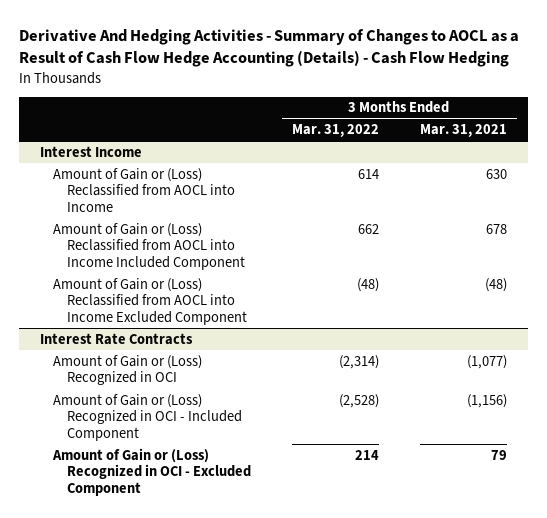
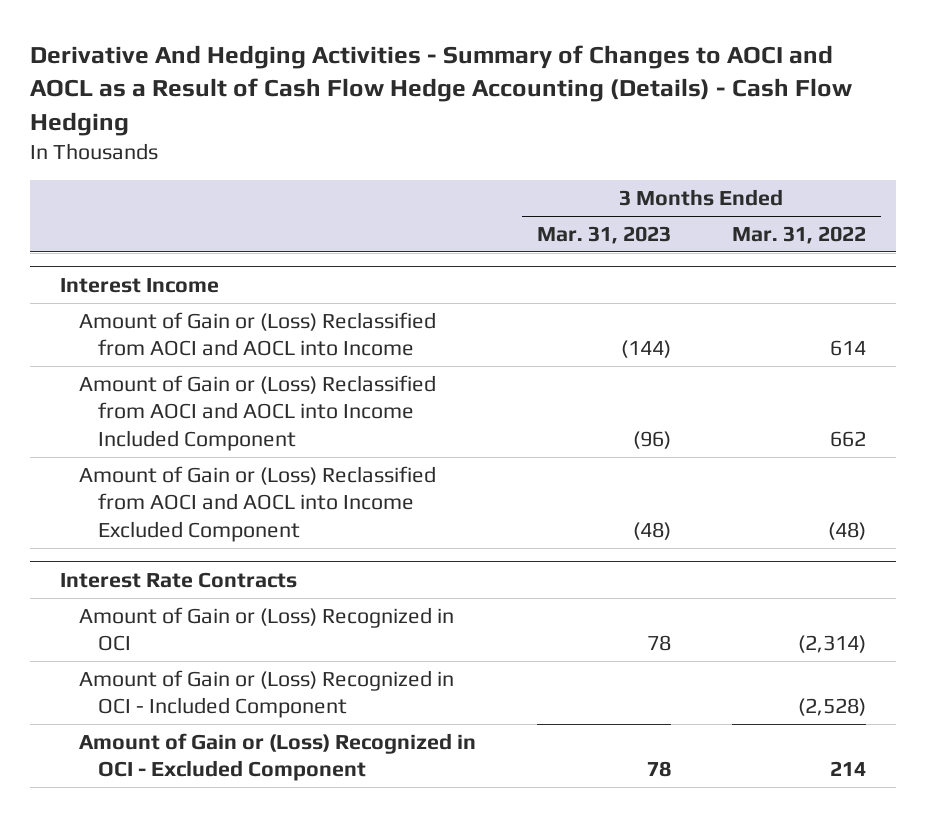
- Derivative And Hedging Activities - Summary of Changes to AOCL as a Result of Cash Flow Hedge Accounting (Details) - Cash Flow Hedging
+ Derivative And Hedging Activities - Summary of Changes to AOCI and AOCL as a Result of Cash Flow Hedge Accounting (Details) - Cash Flow Hedging
- | 3 Months Ended Mar. 31, 2022 | 3 Months Ended Mar. 31, 2021
+ | 3 Months Ended Mar. 31, 2023 | 3 Months Ended Mar. 31, 2022
@ Interest Income
- Amount of Gain or (Loss) Reclassified from AOCL into Income | 614 | 630
- Amount of Gain or (Loss) Reclassified from AOCL into Income Included Component | 662 | 678
- Amount of Gain or (Loss) Reclassified from AOCL into Income Excluded Component | (48) | (48)
+ Amount of Gain or (Loss) Reclassified from AOCI and AOCL into Income | (144) | 614
+ Amount of Gain or (Loss) Reclassified from AOCI and AOCL into Income Included Component | (96) | 662
+ Amount of Gain or (Loss) Reclassified from AOCI and AOCL into Income Excluded Component | (48) | (48)

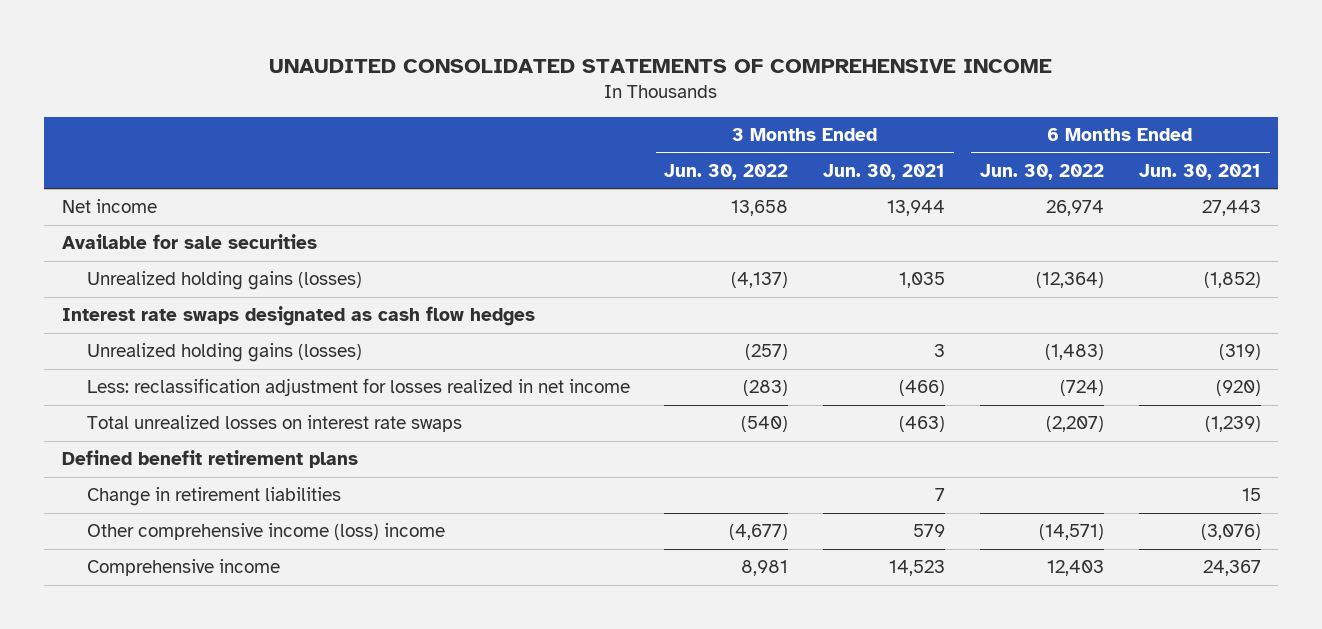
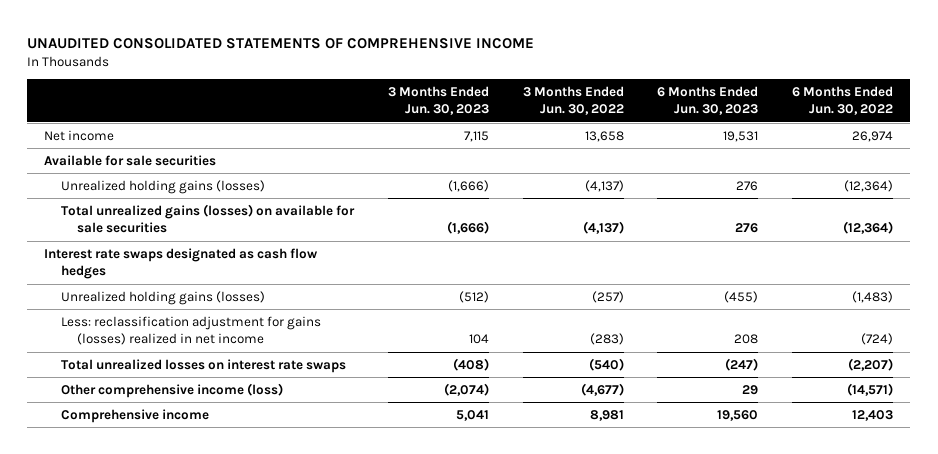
- | 3 Months Ended Jun. 30, 2022 | 3 Months Ended Jun. 30, 2021 | 6 Months Ended Jun. 30, 2022 | 6 Months Ended Jun. 30, 2021
+ | 3 Months Ended Jun. 30, 2023 | 3 Months Ended Jun. 30, 2022 | 6 Months Ended Jun. 30, 2023 | 6 Months Ended Jun. 30, 2022
+ Total unrealized gains (losses) on available for sale securities | (1,666) | (4,137) | 276 | (12,364)
- Less: reclassification adjustment for losses realized in net income | (283) | (466) | (724) | (920)
+ Less: reclassification adjustment for gains (losses) realized in net income | 104 | (283) | 208 | (724)
- Defined benefit retirement plans
- Change in retirement liabilities | | 7 | | 15
- Other comprehensive income (loss) income | (4,677) | 579 | (14,571) | (3,076)
+ Other comprehensive income (loss) | (2,074) | (4,677) | 29 | (14,571)

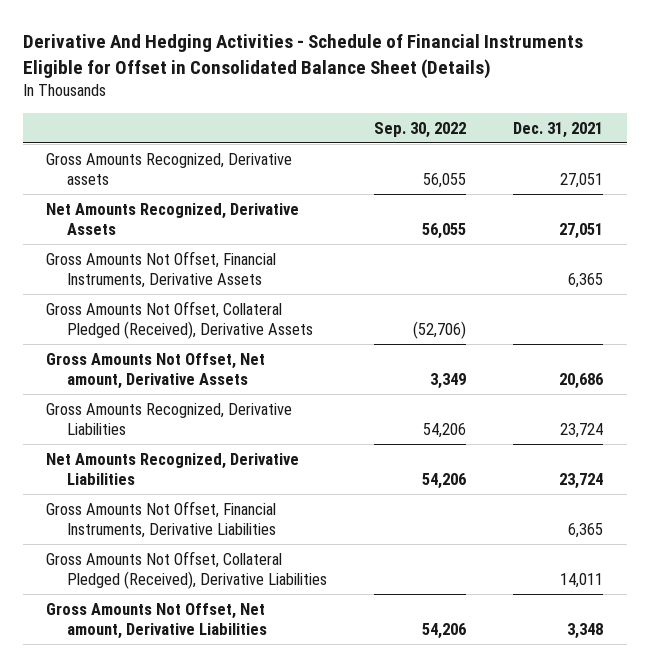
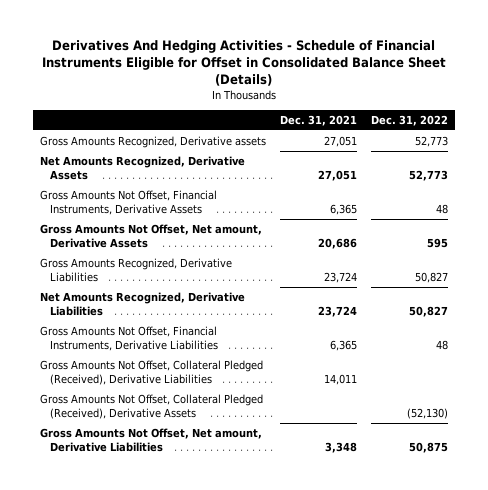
- Derivative And Hedging Activities - Schedule of Financial Instruments Eligible for Offset in Consolidated Balance Sheet (Details)
+ Derivatives And Hedging Activities - Schedule of Financial Instruments Eligible for Offset in Consolidated Balance Sheet (Details)
- | Sep. 30, 2022 | Dec. 31, 2021
+ | Dec. 31, 2021 | Dec. 31, 2022
moved down: Gross Amounts Not Offset, Collateral Pledged (Received), Derivative Assets | | (52,130)

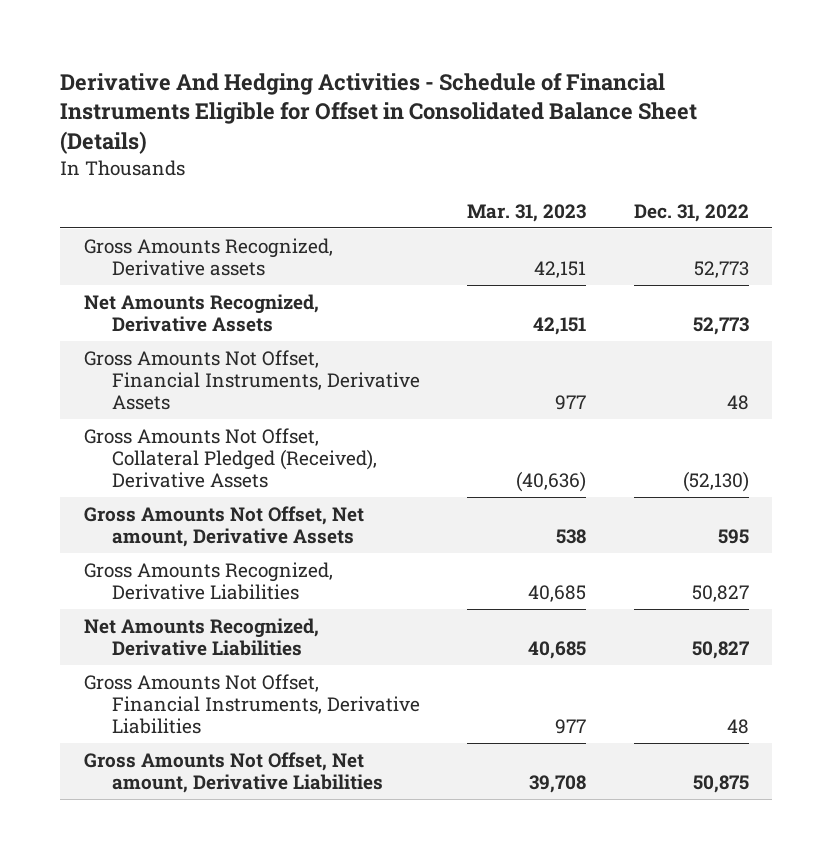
- Derivatives And Hedging Activities - Schedule of Financial Instruments Eligible for Offset in Consolidated Balance Sheet (Details)
+ Derivative And Hedging Activities - Schedule of Financial Instruments Eligible for Offset in Consolidated Balance Sheet (Details)
- | Dec. 31, 2021 | Dec. 31, 2022
+ | Mar. 31, 2023 | Dec. 31, 2022
moved up: Gross Amounts Not Offset, Collateral Pledged (Received), Derivative Assets | (40,636) | (52,130)
- Gross Amounts Not Offset, Collateral Pledged (Received), Derivative Liabilities | 14,011 |

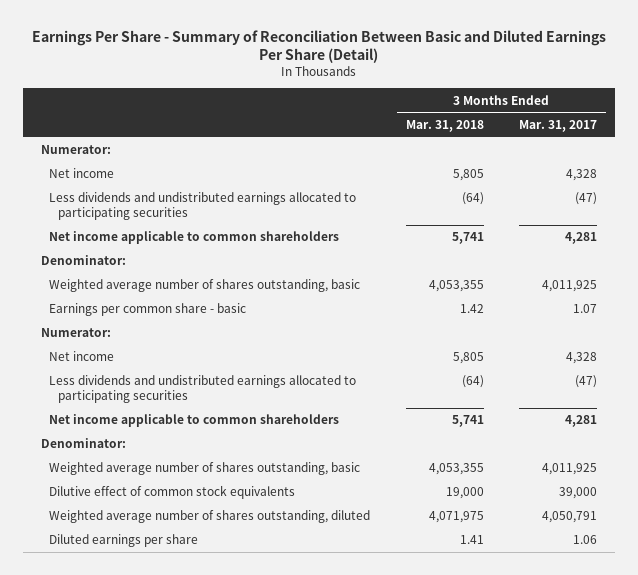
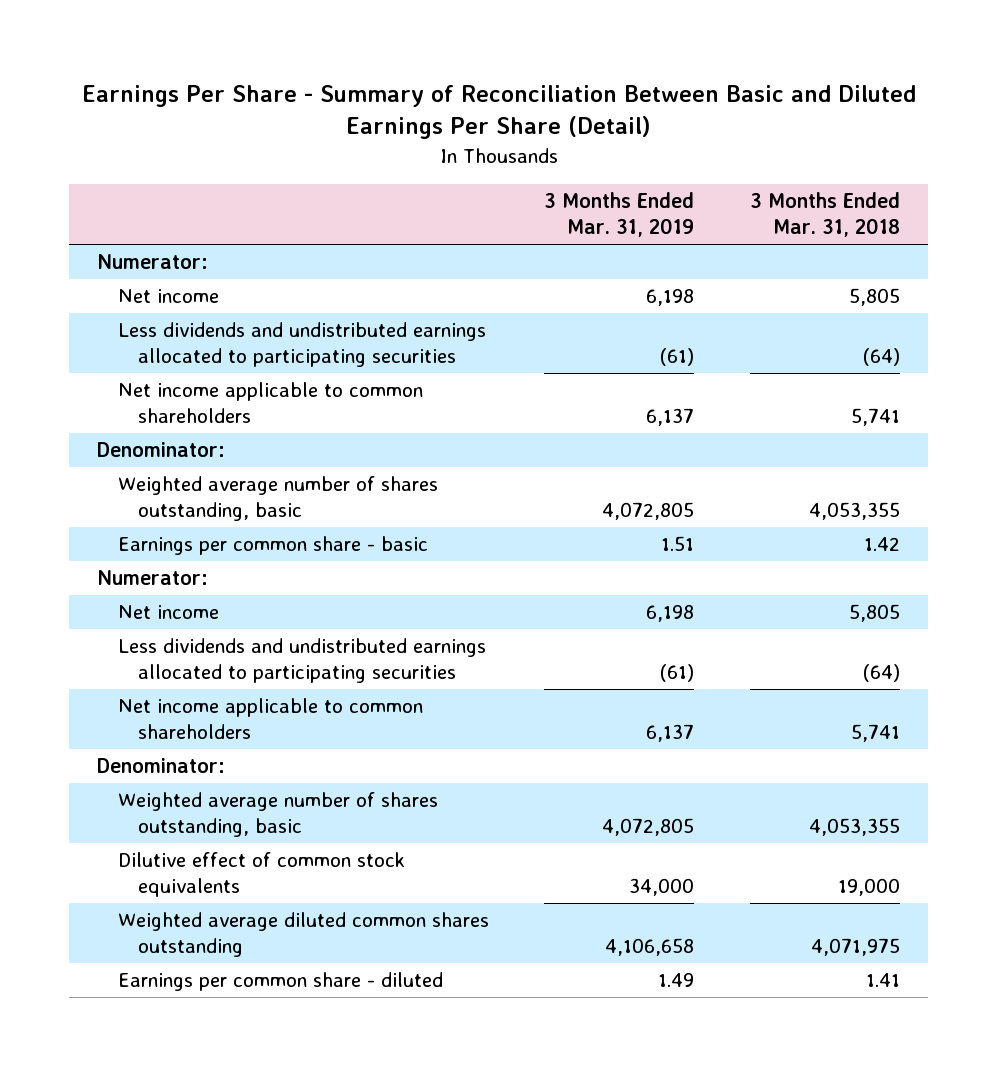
- | 3 Months Ended Mar. 31, 2018 | 3 Months Ended Mar. 31, 2017
+ | 3 Months Ended Mar. 31, 2019 | 3 Months Ended Mar. 31, 2018
- Weighted average number of shares outstanding, diluted | 4,071,975 | 4,050,791
- Diluted earnings per share | 1.41 | 1.06
+ Weighted average diluted common shares outstanding | 4,106,658 | 4,071,975
+ Earnings per common share - diluted | 1.49 | 1.41

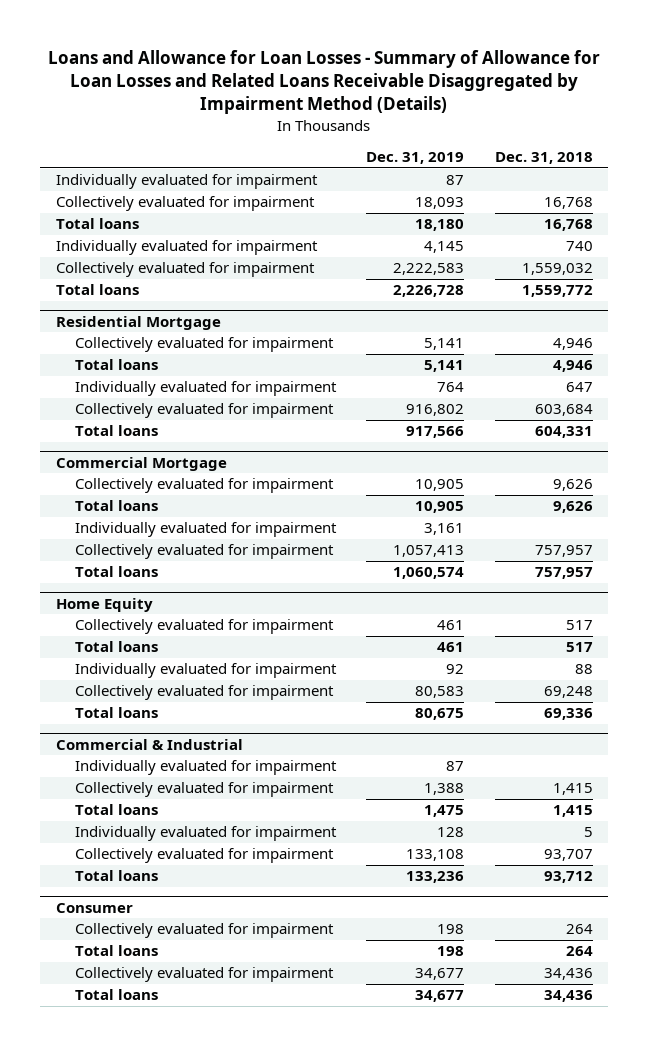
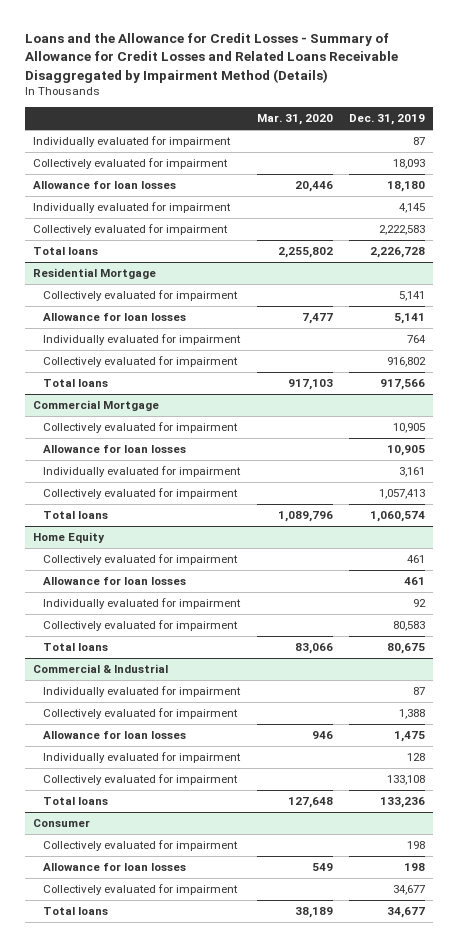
- Loans and Allowance for Loan Losses - Summary of Allowance for Loan Losses and Related Loans Receivable Disaggregated by Impairment Method (Details)
+ Loans and the Allowance for Credit Losses - Summary of Allowance for Credit Losses and Related Loans Receivable Disaggregated by Impairment Method (Details)
- | Dec. 31, 2019 | Dec. 31, 2018
+ | Mar. 31, 2020 | Dec. 31, 2019
- Total loans | 18,180 | 16,768
+ Allowance for loan losses | 20,446 | 18,180
@ Residential Mortgage
- Total loans | 5,141 | 4,946
+ Allowance for loan losses | 7,477 | 5,141
@ Commercial Mortgage
- Total loans | 10,905 | 9,626
+ Allowance for loan losses | | 10,905
@ Home Equity
- Total loans | 461 | 517
+ Allowance for loan losses | | 461
@ Commercial & Industrial
- Total loans | 1,475 | 1,415
+ Allowance for loan losses | 946 | 1,475
@ Consumer
- Total loans | 198 | 264
+ Allowance for loan losses | 549 | 198

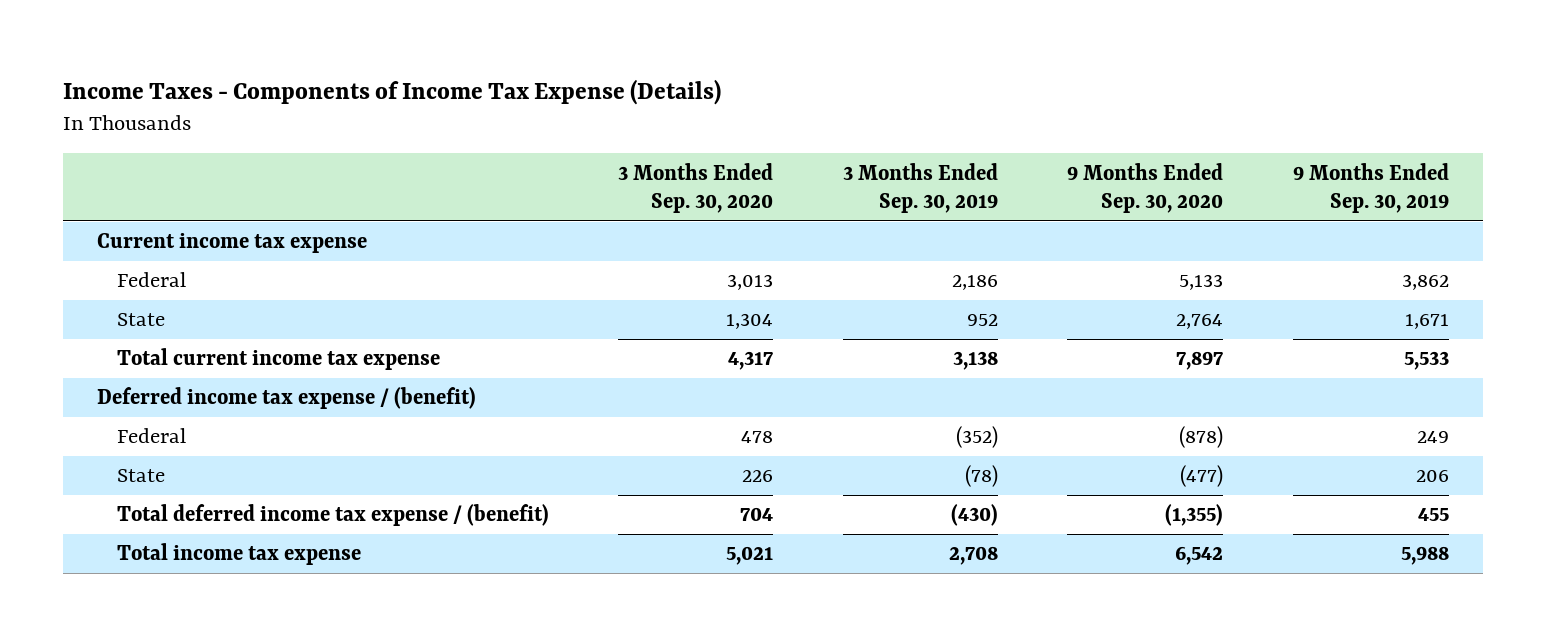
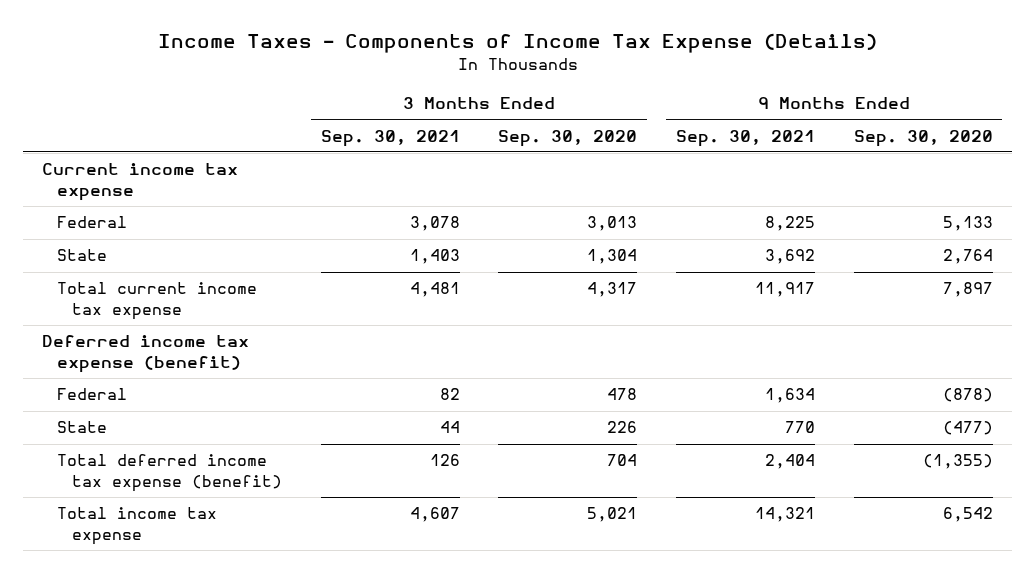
- | 3 Months Ended Sep. 30, 2020 | 3 Months Ended Sep. 30, 2019 | 9 Months Ended Sep. 30, 2020 | 9 Months Ended Sep. 30, 2019
+ | 3 Months Ended Sep. 30, 2021 | 3 Months Ended Sep. 30, 2020 | 9 Months Ended Sep. 30, 2021 | 9 Months Ended Sep. 30, 2020
- Deferred income tax expense / (benefit)
+ Deferred income tax expense (benefit)
- Total deferred income tax expense / (benefit) | 704 | (430) | (1,355) | 455
+ Total deferred income tax expense (benefit) | 126 | 704 | 2,404 | (1,355)

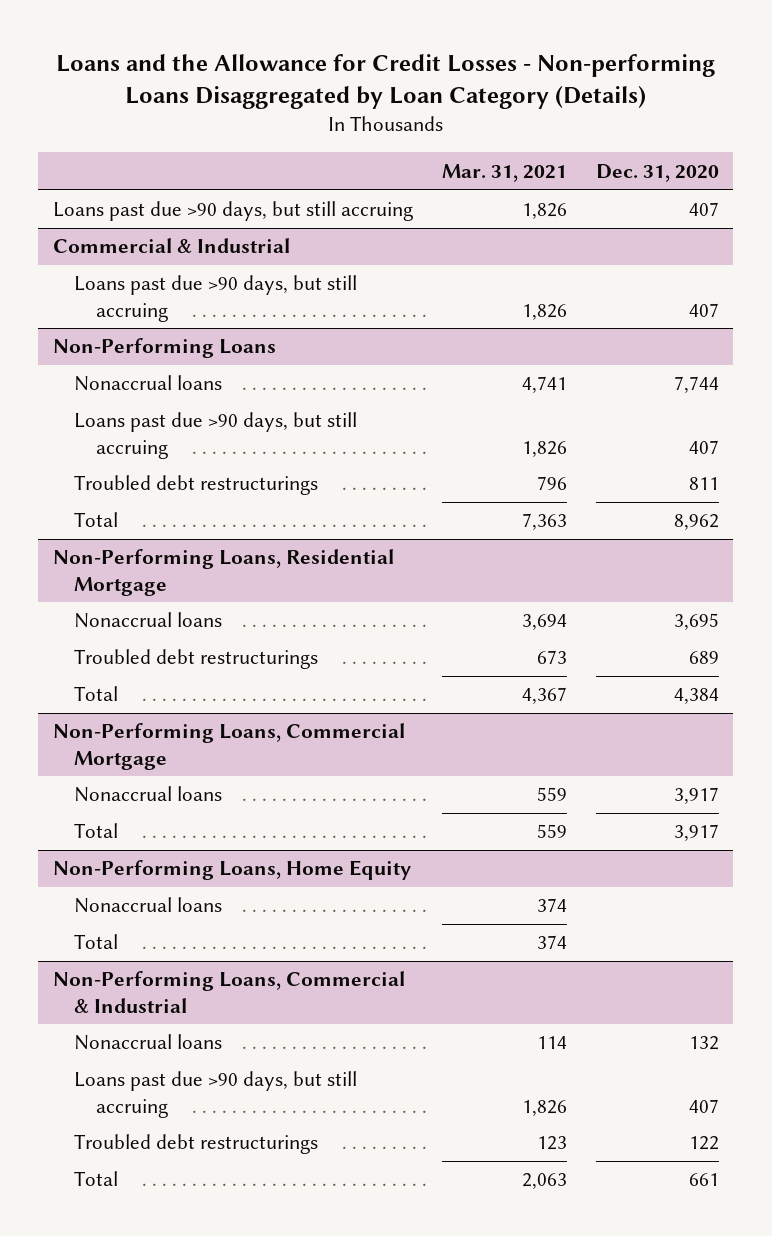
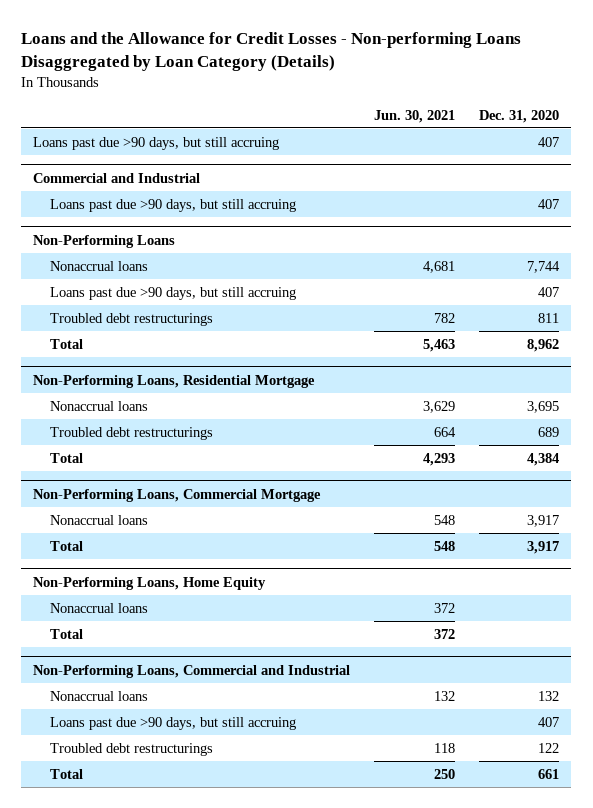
- | Mar. 31, 2021 | Dec. 31, 2020
+ | Jun. 30, 2021 | Dec. 31, 2020
- Commercial & Industrial
+ Commercial and Industrial
- Non-Performing Loans, Commercial & Industrial
+ Non-Performing Loans, Commercial and Industrial

